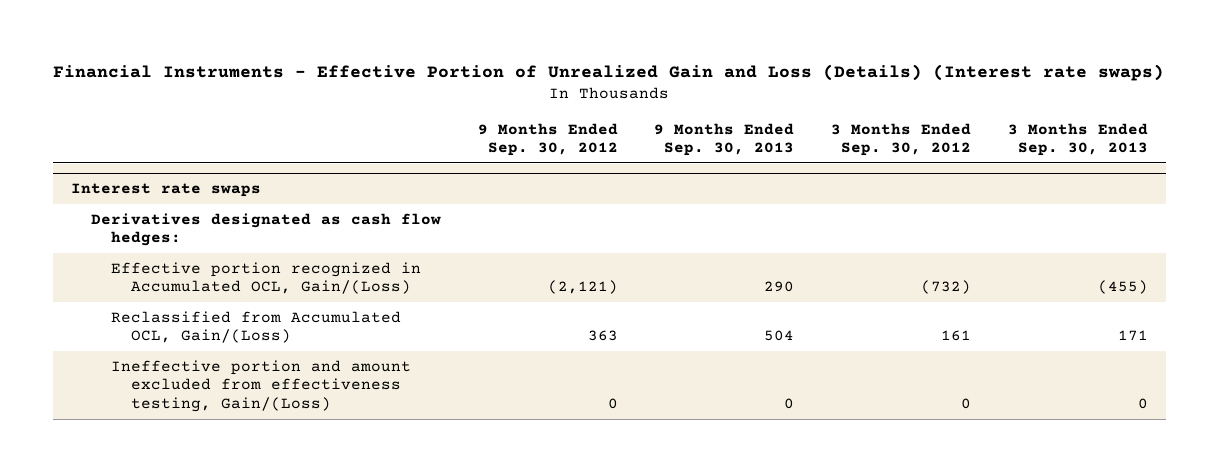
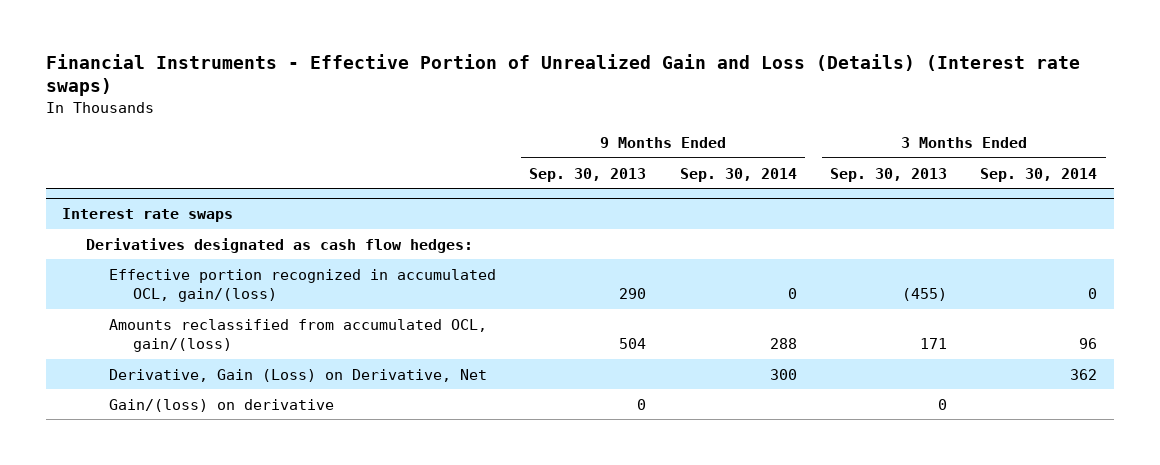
- | 9 Months Ended Sep. 30, 2012 | 9 Months Ended Sep. 30, 2013 | 3 Months Ended Sep. 30, 2012 | 3 Months Ended Sep. 30, 2013
+ | 9 Months Ended Sep. 30, 2013 | 9 Months Ended Sep. 30, 2014 | 3 Months Ended Sep. 30, 2013 | 3 Months Ended Sep. 30, 2014
@ Interest rate swaps
- Effective portion recognized in Accumulated OCL, Gain/(Loss) | (2,121) | 290 | (732) | (455)
- Reclassified from Accumulated OCL, Gain/(Loss) | 363 | 504 | 161 | 171
- Ineffective portion and amount excluded from effectiveness testing, Gain/(Loss) | 0 | 0 | 0 | 0
+ Effective portion recognized in accumulated OCL, gain/(loss) | 290 | 0 | (455) | 0
+ Amounts reclassified from accumulated OCL, gain/(loss) | 504 | 288 | 171 | 96
+ Derivative, Gain (Loss) on Derivative, Net | | 300 | | 362
+ Gain/(loss) on derivative | 0 | | 0 |

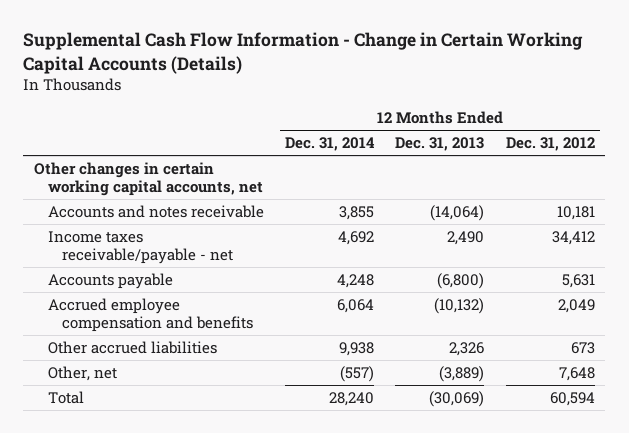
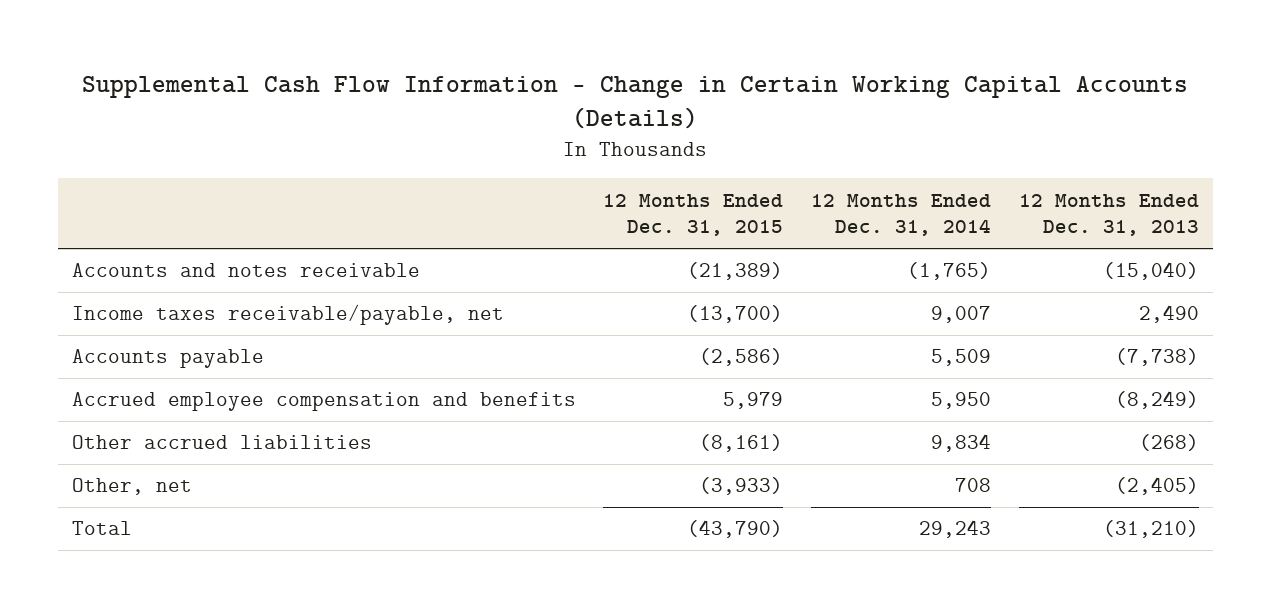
- | 12 Months Ended Dec. 31, 2014 | 12 Months Ended Dec. 31, 2013 | 12 Months Ended Dec. 31, 2012
+ | 12 Months Ended Dec. 31, 2015 | 12 Months Ended Dec. 31, 2014 | 12 Months Ended Dec. 31, 2013
- Other changes in certain working capital accounts, net
- Accounts and notes receivable | 3,855 | (14,064) | 10,181
- Income taxes receivable/payable - net | 4,692 | 2,490 | 34,412
- Accounts payable | 4,248 | (6,800) | 5,631
- Accrued employee compensation and benefits | 6,064 | (10,132) | 2,049
- Other accrued liabilities | 9,938 | 2,326 | 673
- Other, net | (557) | (3,889) | 7,648
- Total | 28,240 | (30,069) | 60,594
+ Accounts and notes receivable | (21,389) | (1,765) | (15,040)
+ Income taxes receivable/payable, net | (13,700) | 9,007 | 2,490
+ Accounts payable | (2,586) | 5,509 | (7,738)
+ Accrued employee compensation and benefits | 5,979 | 5,950 | (8,249)
+ Other accrued liabilities | (8,161) | 9,834 | (268)
+ Other, net | (3,933) | 708 | (2,405)
+ Total | (43,790) | 29,243 | (31,210)

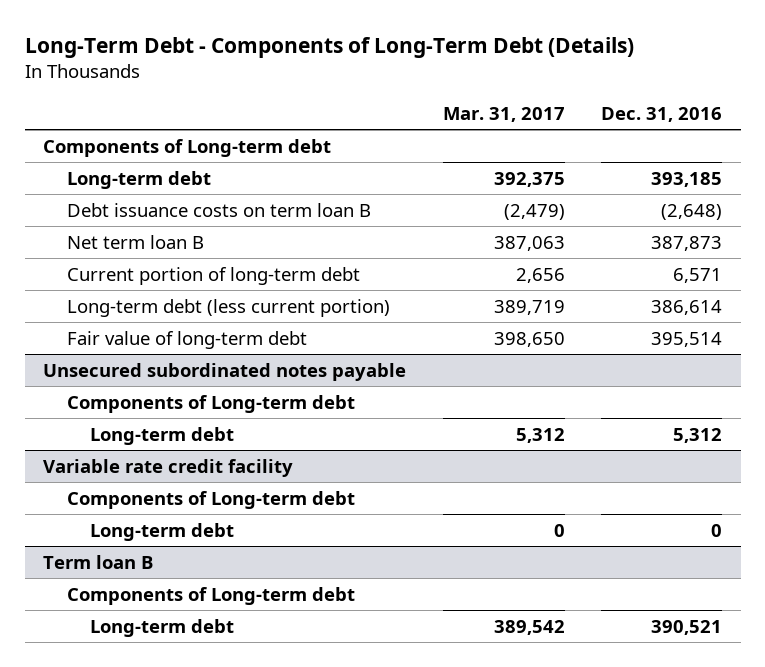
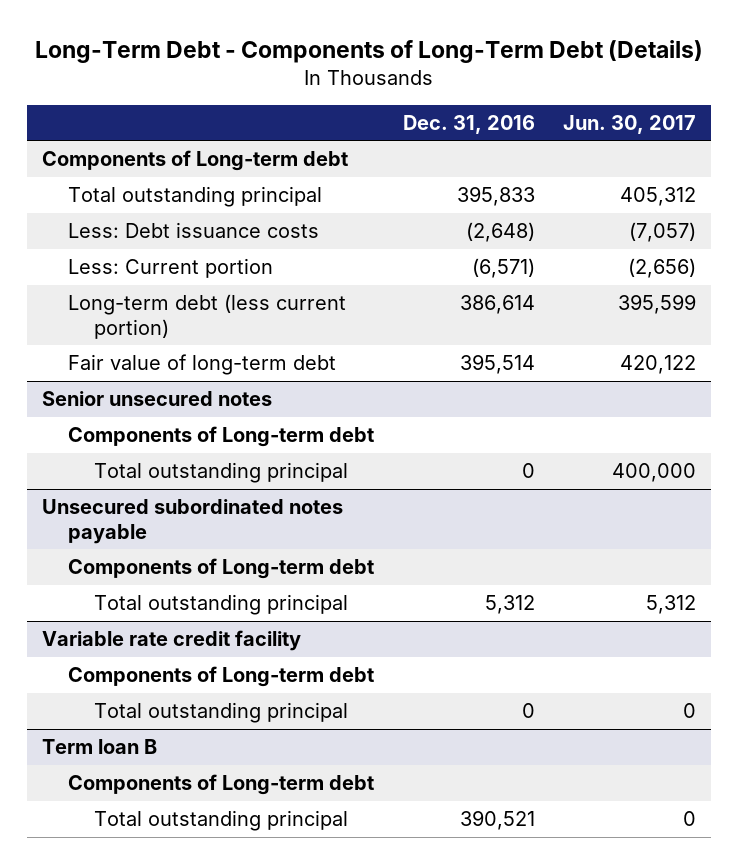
- | Mar. 31, 2017 | Dec. 31, 2016
+ | Dec. 31, 2016 | Jun. 30, 2017
- Long-term debt | 392,375 | 393,185
- Debt issuance costs on term loan B | (2,479) | (2,648)
- Net term loan B | 387,063 | 387,873
- Current portion of long-term debt | 2,656 | 6,571
+ Total outstanding principal | 395,833 | 405,312
+ Less: Debt issuance costs | (2,648) | (7,057)
+ Less: Current portion | (6,571) | (2,656)
+ Senior unsecured notes
+ Components of Long-term debt
+ Total outstanding principal | 0 | 400,000
@ Unsecured subordinated notes payable
- Long-term debt | 5,312 | 5,312
+ Total outstanding principal | 5,312 | 5,312
@ Variable rate credit facility
- Long-term debt | 0 | 0
+ Total outstanding principal | 0 | 0
@ Term loan B
- Long-term debt | 389,542 | 390,521
+ Total outstanding principal | 390,521 | 0

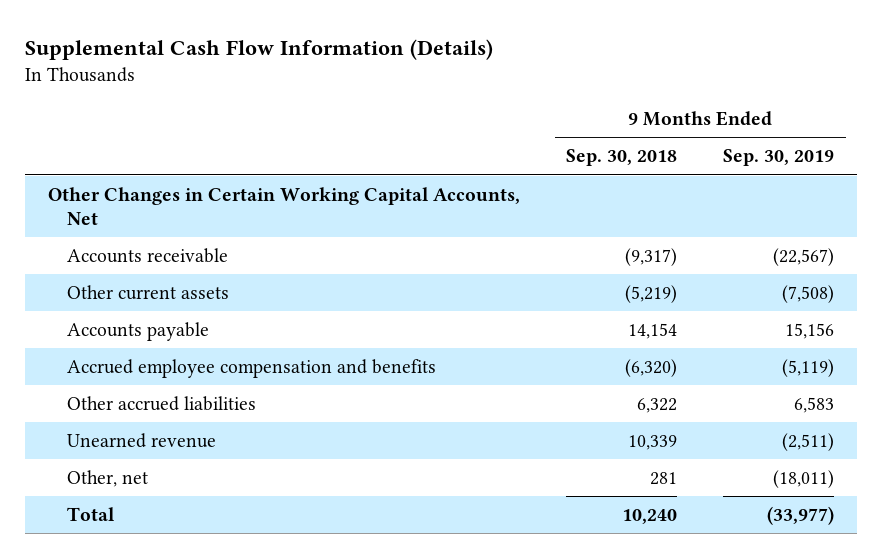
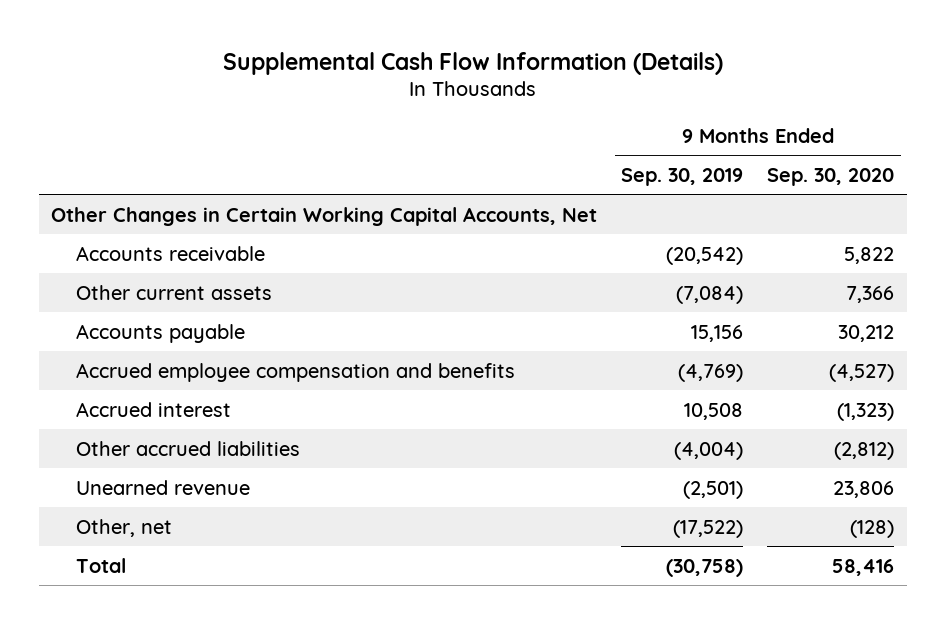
- | 9 Months Ended Sep. 30, 2018 | 9 Months Ended Sep. 30, 2019
+ | 9 Months Ended Sep. 30, 2019 | 9 Months Ended Sep. 30, 2020
- Accounts receivable | (9,317) | (22,567)
- Other current assets | (5,219) | (7,508)
+ Accounts receivable | (20,542) | 5,822
+ Other current assets | (7,084) | 7,366
- Accrued employee compensation and benefits | (6,320) | (5,119)
- Other accrued liabilities | 6,322 | 6,583
- Unearned revenue | 10,339 | (2,511)
- Other, net | 281 | (18,011)
- Total | 10,240 | (33,977)
+ Accrued employee compensation and benefits | (4,769) | (4,527)
+ Accrued interest | 10,508 | (1,323)
+ Other accrued liabilities | (4,004) | (2,812)
+ Unearned revenue | (2,501) | 23,806
+ Other, net | (17,522) | (128)
+ Total | (30,758) | 58,416

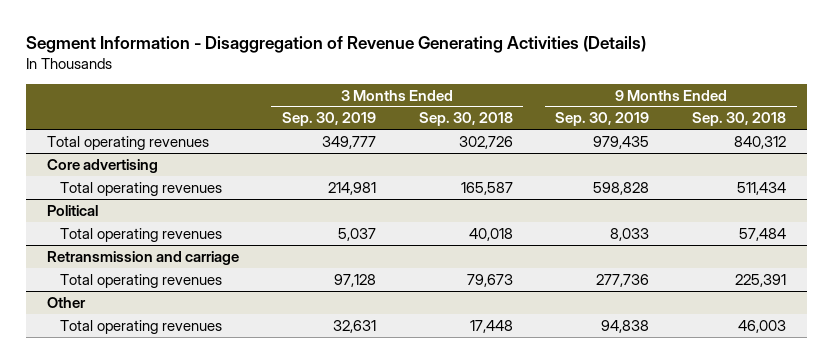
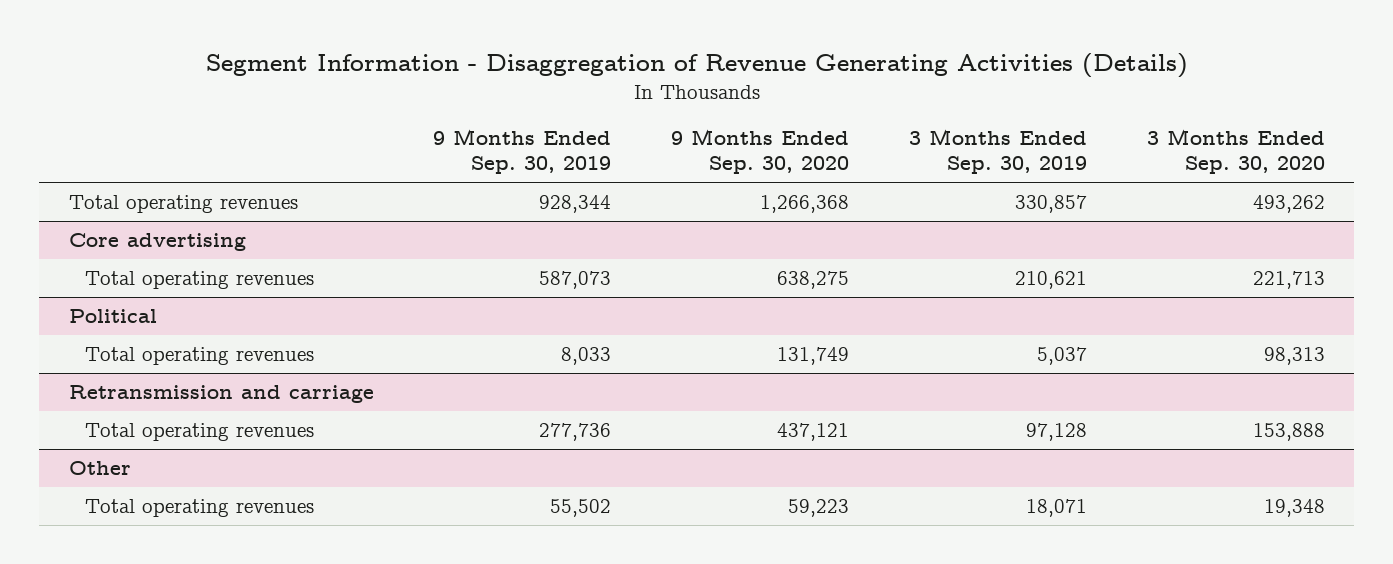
- | 3 Months Ended Sep. 30, 2019 | 3 Months Ended Sep. 30, 2018 | 9 Months Ended Sep. 30, 2019 | 9 Months Ended Sep. 30, 2018
+ | 9 Months Ended Sep. 30, 2019 | 9 Months Ended Sep. 30, 2020 | 3 Months Ended Sep. 30, 2019 | 3 Months Ended Sep. 30, 2020
- Total operating revenues | 349,777 | 302,726 | 979,435 | 840,312
+ Total operating revenues | 928,344 | 1,266,368 | 330,857 | 493,262
@ Core advertising
- Total operating revenues | 214,981 | 165,587 | 598,828 | 511,434
+ Total operating revenues | 587,073 | 638,275 | 210,621 | 221,713
@ Other
- Total operating revenues | 32,631 | 17,448 | 94,838 | 46,003
+ Total operating revenues | 55,502 | 59,223 | 18,071 | 19,348

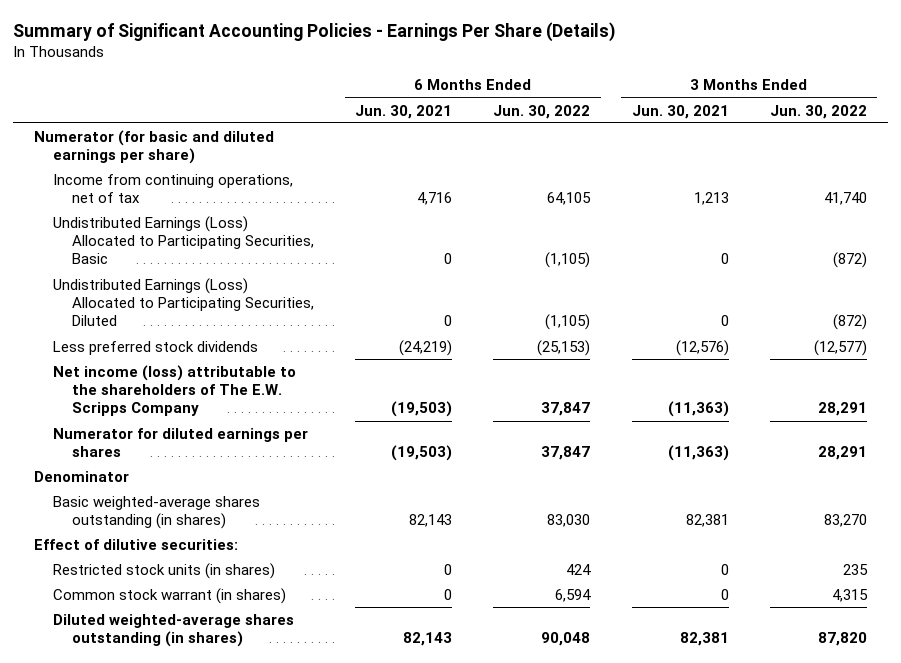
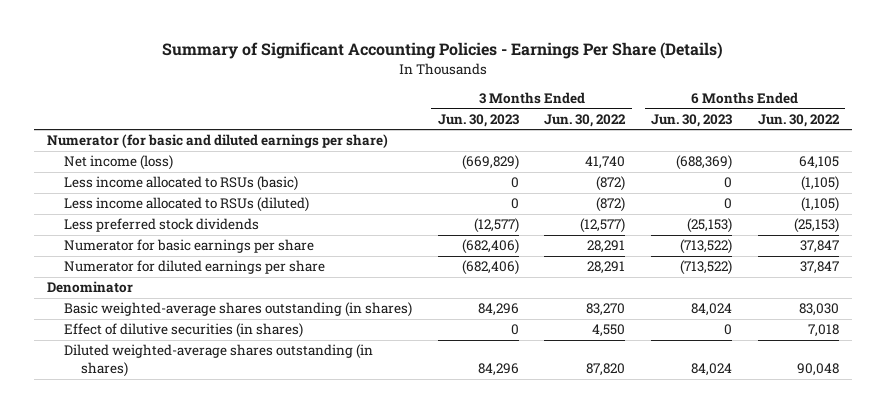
- | 6 Months Ended Jun. 30, 2021 | 6 Months Ended Jun. 30, 2022 | 3 Months Ended Jun. 30, 2021 | 3 Months Ended Jun. 30, 2022
+ | 3 Months Ended Jun. 30, 2023 | 3 Months Ended Jun. 30, 2022 | 6 Months Ended Jun. 30, 2023 | 6 Months Ended Jun. 30, 2022
- Income from continuing operations, net of tax | 4,716 | 64,105 | 1,213 | 41,740
- Undistributed Earnings (Loss) Allocated to Participating Securities, Basic | 0 | (1,105) | 0 | (872)
- Undistributed Earnings (Loss) Allocated to Participating Securities, Diluted | 0 | (1,105) | 0 | (872)
+ Net income (loss) | (669,829) | 41,740 | (688,369) | 64,105
+ Less income allocated to RSUs (basic) | 0 | (872) | 0 | (1,105)
+ Less income allocated to RSUs (diluted) | 0 | (872) | 0 | (1,105)
- Net income (loss) attributable to the shareholders of The E.W. Scripps Company | (19,503) | 37,847 | (11,363) | 28,291
- Numerator for diluted earnings per shares | (19,503) | 37,847 | (11,363) | 28,291
+ Numerator for basic earnings per share | (682,406) | 28,291 | (713,522) | 37,847
+ Numerator for diluted earnings per share | (682,406) | 28,291 | (713,522) | 37,847
- Effect of dilutive securities:
- Restricted stock units (in shares) | 0 | 424 | 0 | 235
- Common stock warrant (in shares) | 0 | 6,594 | 0 | 4,315
+ Effect of dilutive securities (in shares) | 0 | 4,550 | 0 | 7,018

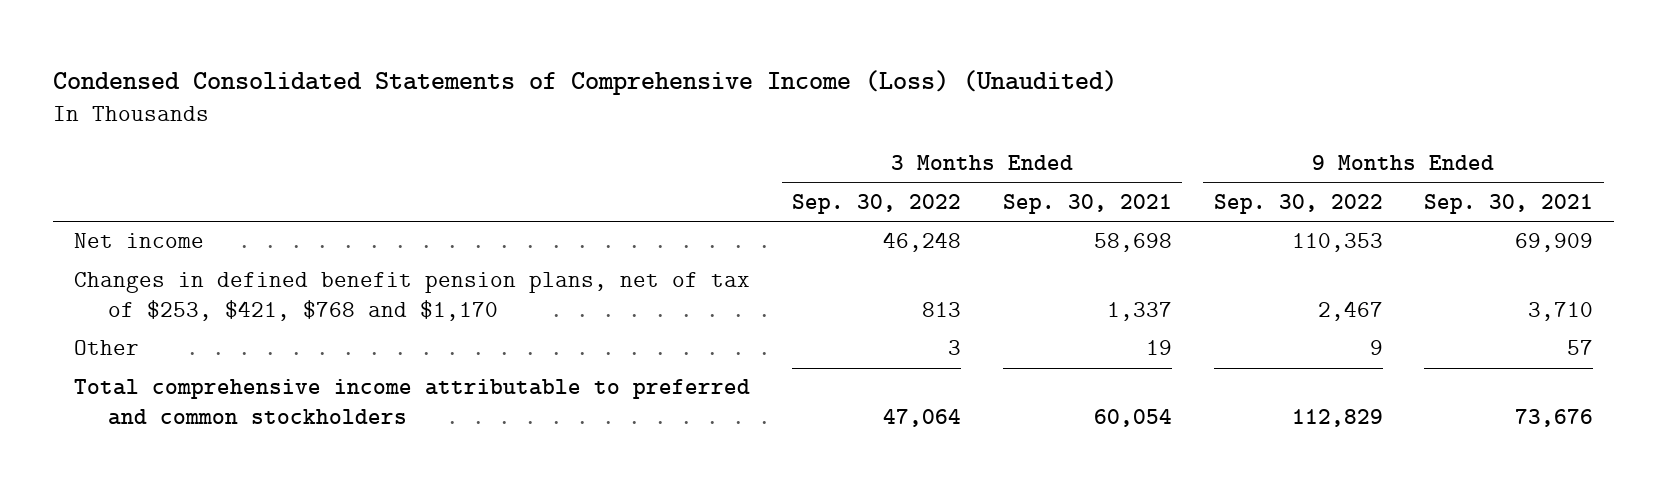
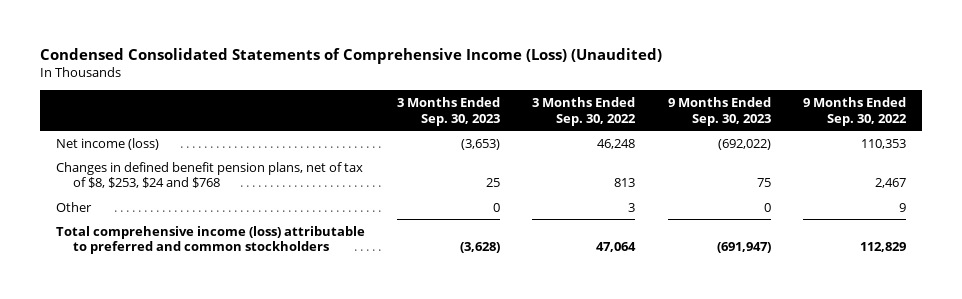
- | 3 Months Ended Sep. 30, 2022 | 3 Months Ended Sep. 30, 2021 | 9 Months Ended Sep. 30, 2022 | 9 Months Ended Sep. 30, 2021
+ | 3 Months Ended Sep. 30, 2023 | 3 Months Ended Sep. 30, 2022 | 9 Months Ended Sep. 30, 2023 | 9 Months Ended Sep. 30, 2022
- Net income | 46,248 | 58,698 | 110,353 | 69,909
- Changes in defined benefit pension plans, net of tax of $253, $421, $768 and $1,170 | 813 | 1,337 | 2,467 | 3,710
+ Net income (loss) | (3,653) | 46,248 | (692,022) | 110,353
+ Changes in defined benefit pension plans, net of tax of $8, $253, $24 and $768 | 25 | 813 | 75 | 2,467
- Total comprehensive income attributable to preferred and common stockholders | 47,064 | 60,054 | 112,829 | 73,676
+ Total comprehensive income (loss) attributable to preferred and common stockholders | (3,628) | 47,064 | (691,947) | 112,829

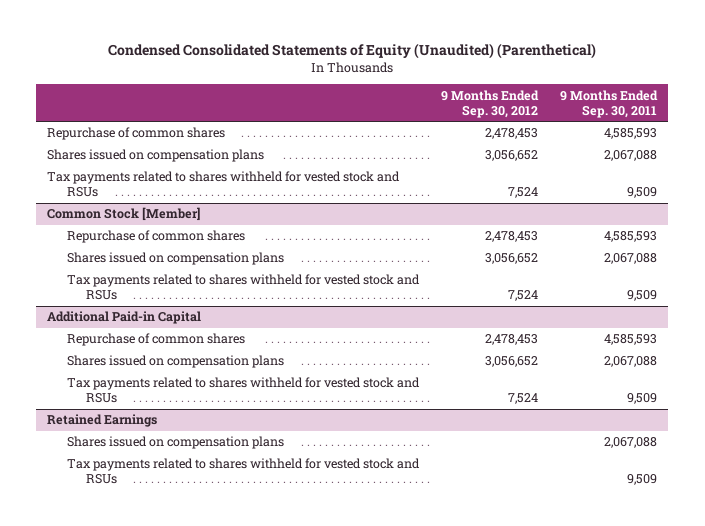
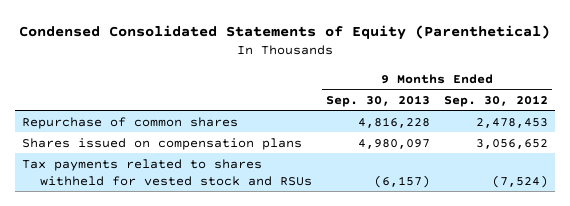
- Condensed Consolidated Statements of Equity (Unaudited) (Parenthetical)
+ Condensed Consolidated Statements of Equity (Parenthetical)
- | 9 Months Ended Sep. 30, 2012 | 9 Months Ended Sep. 30, 2011
+ | 9 Months Ended Sep. 30, 2013 | 9 Months Ended Sep. 30, 2012
- Tax payments related to shares withheld for vested stock and RSUs | 7,524 | 9,509
- Common Stock [Member]
- Repurchase of common shares | 2,478,453 | 4,585,593
- Shares issued on compensation plans | 3,056,652 | 2,067,088
- Tax payments related to shares withheld for vested stock and RSUs | 7,524 | 9,509
- Additional Paid-in Capital
- Repurchase of common shares | 2,478,453 | 4,585,593
- Shares issued on compensation plans | 3,056,652 | 2,067,088
- Tax payments related to shares withheld for vested stock and RSUs | 7,524 | 9,509
- Retained Earnings
- Shares issued on compensation plans | | 2,067,088
- Tax payments related to shares withheld for vested stock and RSUs | | 9,509
+ Tax payments related to shares withheld for vested stock and RSUs | (6,157) | (7,524)

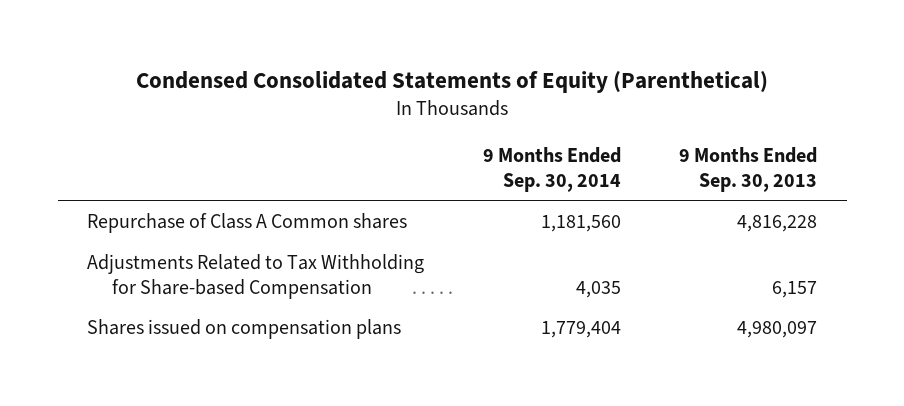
- | 9 Months Ended Sep. 30, 2013 | 9 Months Ended Sep. 30, 2012
+ | 9 Months Ended Sep. 30, 2014 | 9 Months Ended Sep. 30, 2013
- Repurchase of common shares | 4,816,228 | 2,478,453
+ Repurchase of Class A Common shares | 1,181,560 | 4,816,228
+ Adjustments Related to Tax Withholding for Share-based Compensation | 4,035 | 6,157
- Tax payments related to shares withheld for vested stock and RSUs | (6,157) | (7,524)

